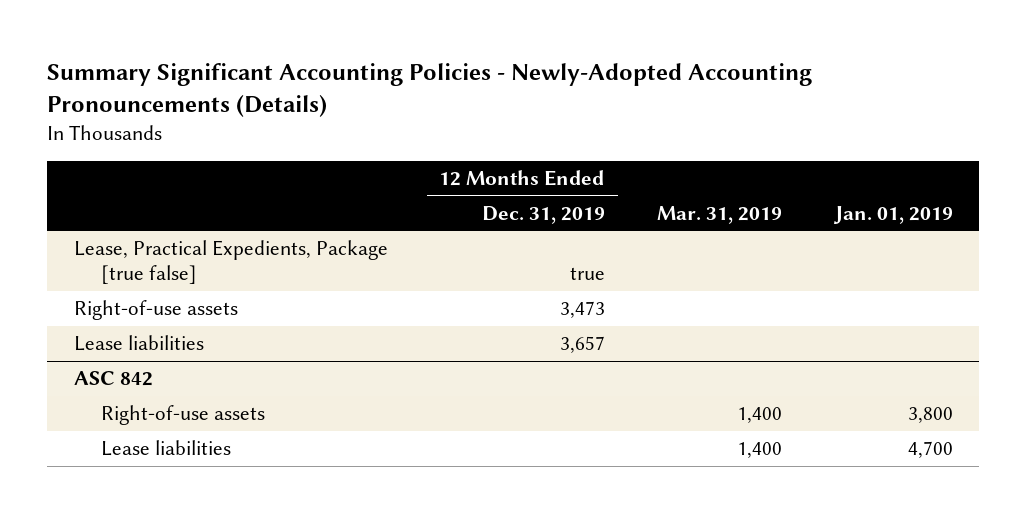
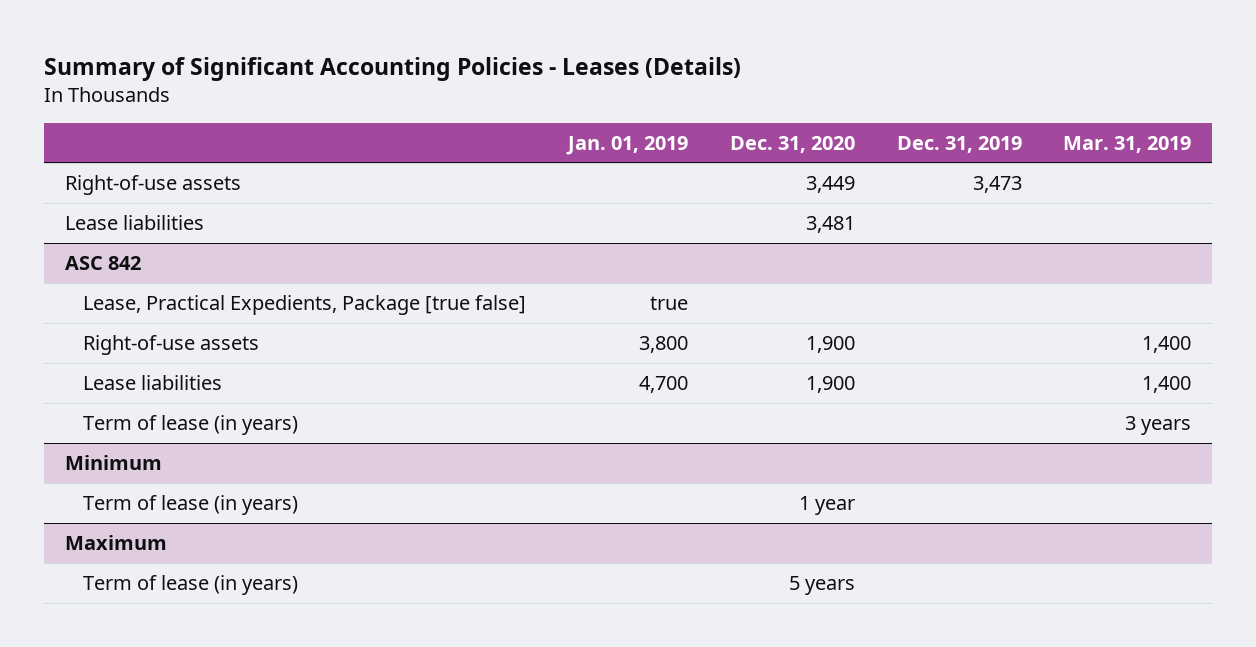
- Summary Significant Accounting Policies - Newly-Adopted Accounting Pronouncements (Details)
+ Summary of Significant Accounting Policies - Leases (Details)
- | 12 Months Ended Dec. 31, 2019 | Mar. 31, 2019 | Jan. 01, 2019
+ | Jan. 01, 2019 | Dec. 31, 2020 | Dec. 31, 2019 | Mar. 31, 2019
- Lease, Practical Expedients, Package [true false] | true | |
@ ASC 842
+ Lease, Practical Expedients, Package [true false] | true | | |
+ Term of lease (in years) | | | | 3 years
+ Minimum
+ Term of lease (in years) | | 1 year | |
+ Maximum
+ Term of lease (in years) | | 5 years | |

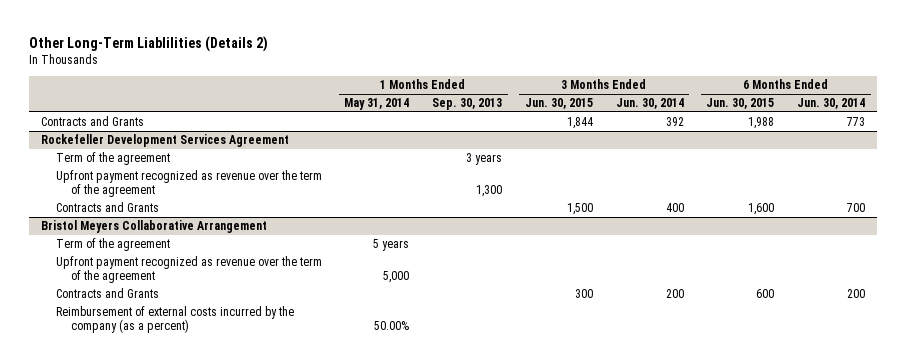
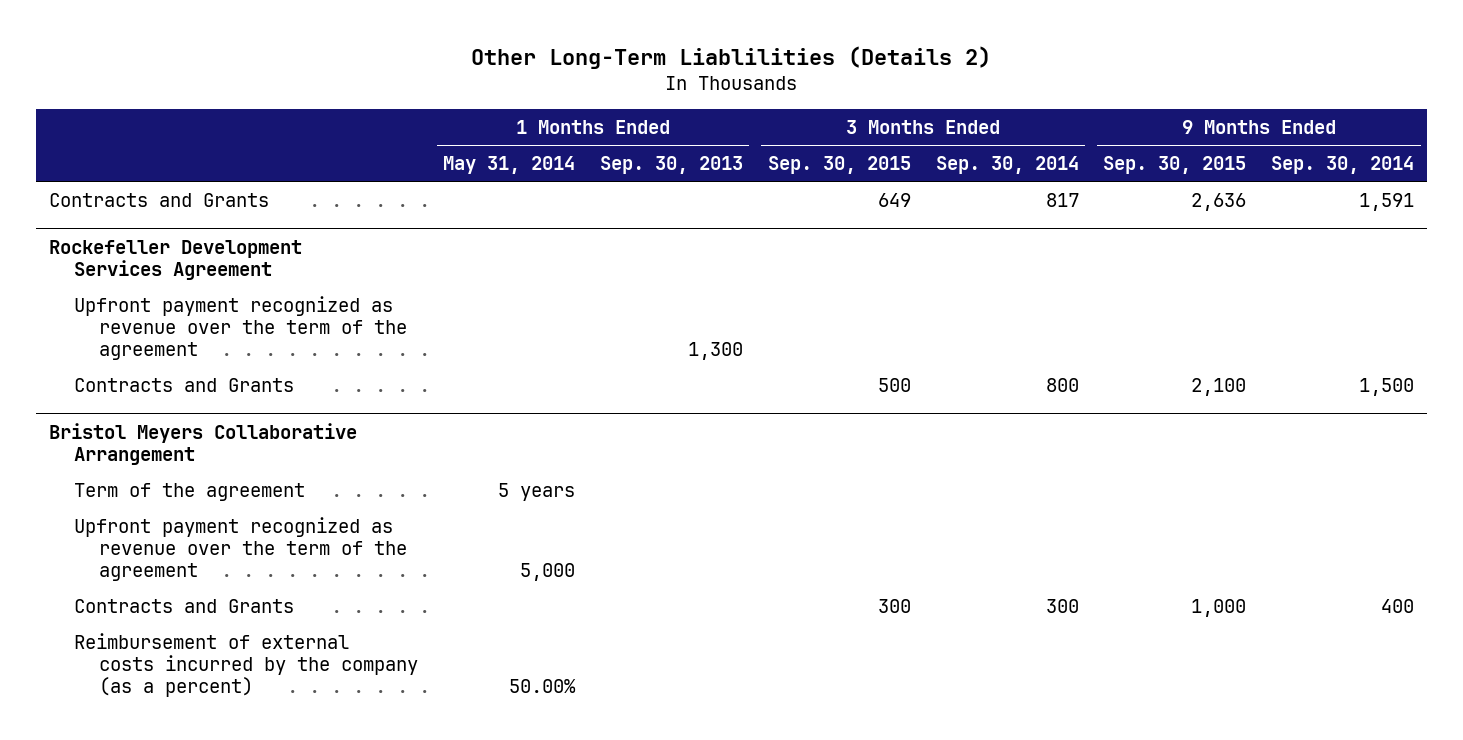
- | 1 Months Ended May 31, 2014 | 1 Months Ended Sep. 30, 2013 | 3 Months Ended Jun. 30, 2015 | 3 Months Ended Jun. 30, 2014 | 6 Months Ended Jun. 30, 2015 | 6 Months Ended Jun. 30, 2014
+ | 1 Months Ended May 31, 2014 | 1 Months Ended Sep. 30, 2013 | 3 Months Ended Sep. 30, 2015 | 3 Months Ended Sep. 30, 2014 | 9 Months Ended Sep. 30, 2015 | 9 Months Ended Sep. 30, 2014
@ Rockefeller Development Services Agreement
- Term of the agreement | | 3 years | | | |

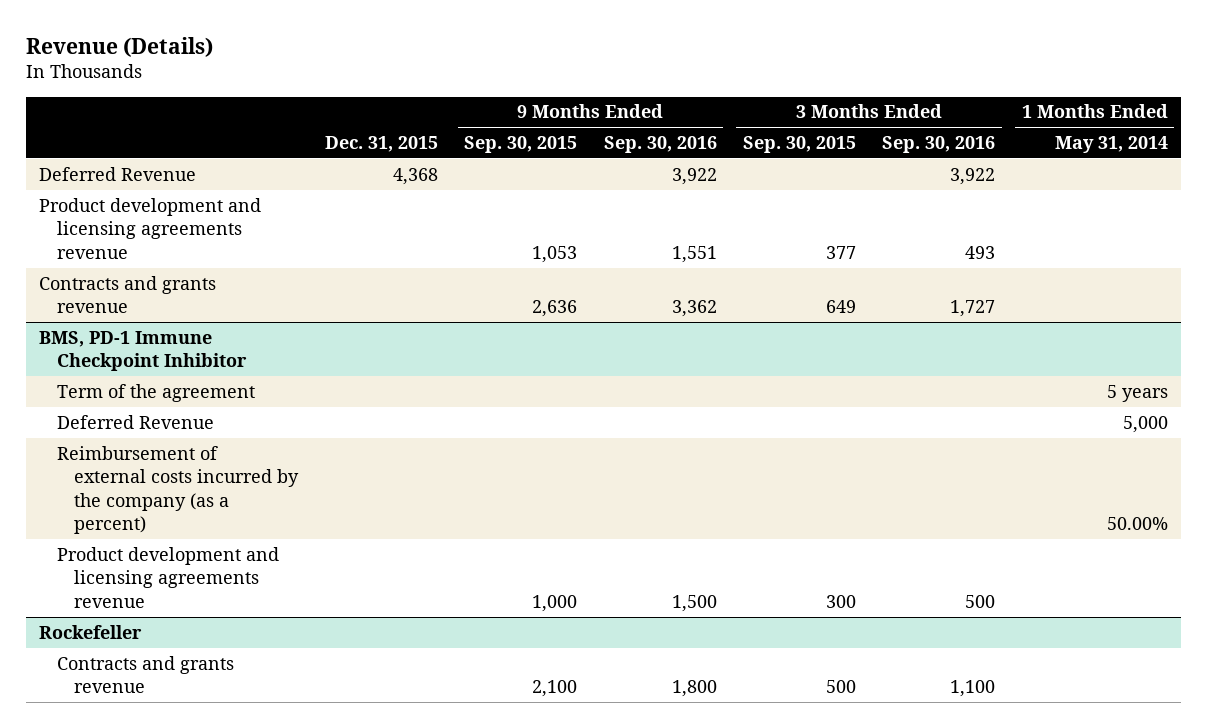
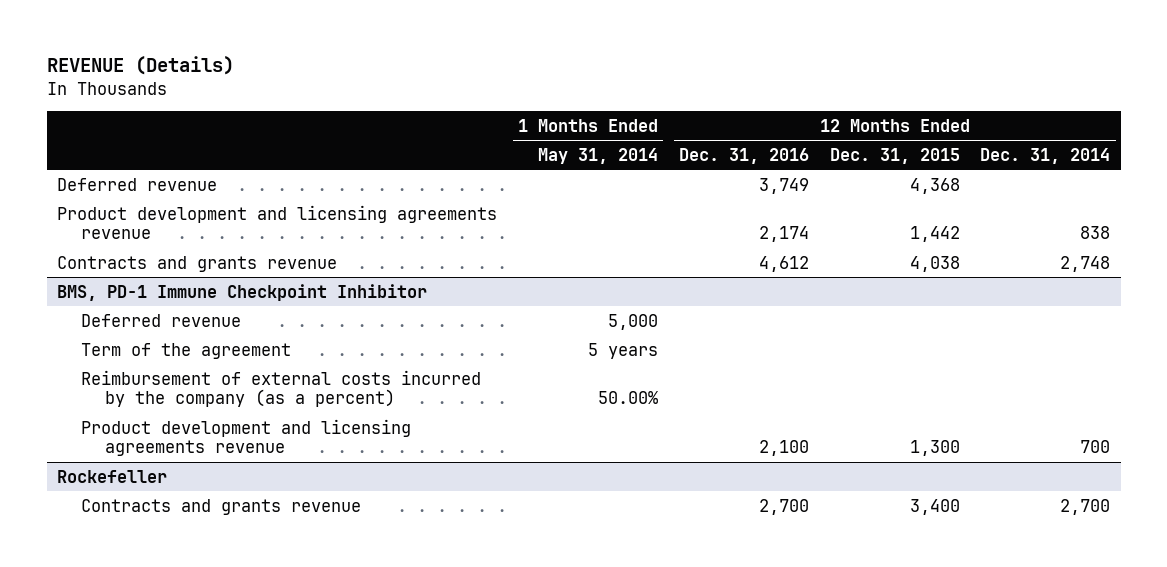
- Revenue (Details)
+ REVENUE (Details)
- | Dec. 31, 2015 | 9 Months Ended Sep. 30, 2015 | 9 Months Ended Sep. 30, 2016 | 3 Months Ended Sep. 30, 2015 | 3 Months Ended Sep. 30, 2016 | 1 Months Ended May 31, 2014
+ | 1 Months Ended May 31, 2014 | 12 Months Ended Dec. 31, 2016 | 12 Months Ended Dec. 31, 2015 | 12 Months Ended Dec. 31, 2014
- Deferred Revenue | 4,368 | | 3,922 | | 3,922 |
+ Deferred revenue | | 3,749 | 4,368 |
@ BMS, PD-1 Immune Checkpoint Inhibitor
+ Deferred revenue | 5,000 | | |
- Deferred Revenue | | | | | | 5,000

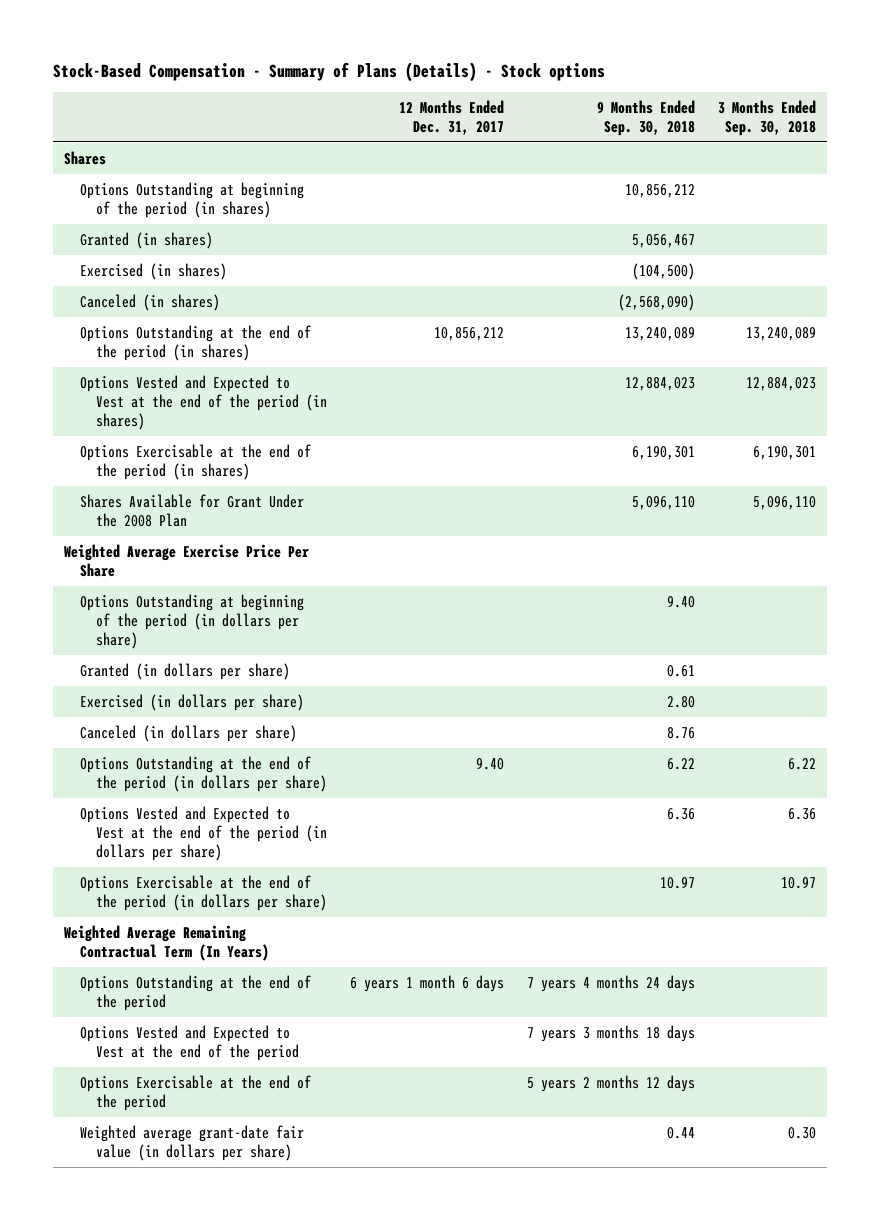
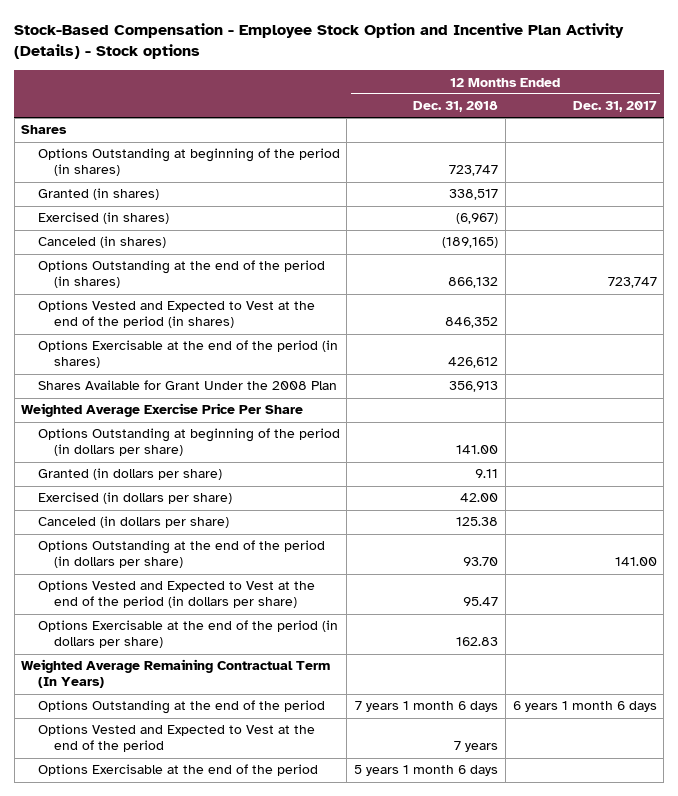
- Stock-Based Compensation - Summary of Plans (Details) - Stock options
+ Stock-Based Compensation - Employee Stock Option and Incentive Plan Activity (Details) - Stock options
- | 12 Months Ended Dec. 31, 2017 | 9 Months Ended Sep. 30, 2018 | 3 Months Ended Sep. 30, 2018
+ | 12 Months Ended Dec. 31, 2018 | 12 Months Ended Dec. 31, 2017
- Options Outstanding at the end of the period (in shares) | 10,856,212 | 13,240,089 | 13,240,089
+ Options Outstanding at the end of the period (in shares) | 866,132 | 723,747
- Options Outstanding at the end of the period (in dollars per share) | 9.40 | 6.22 | 6.22
+ Options Outstanding at the end of the period (in dollars per share) | 93.70 | 141.00
- Weighted average grant-date fair value (in dollars per share) | | 0.44 | 0.30

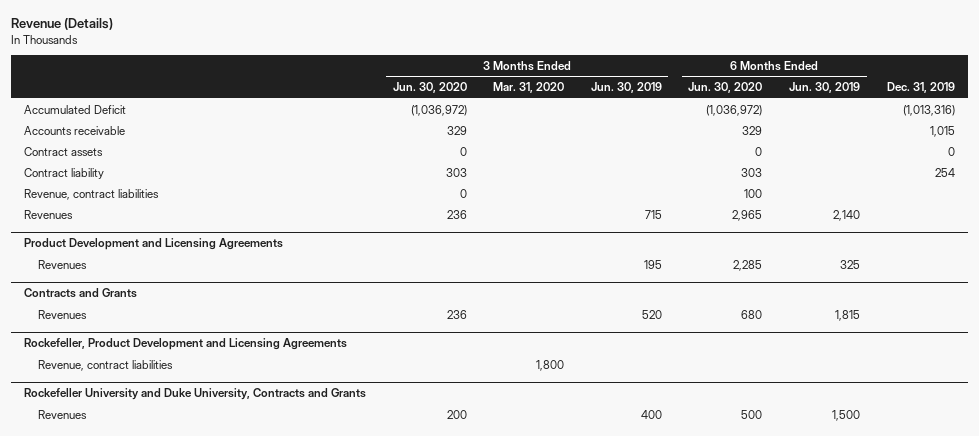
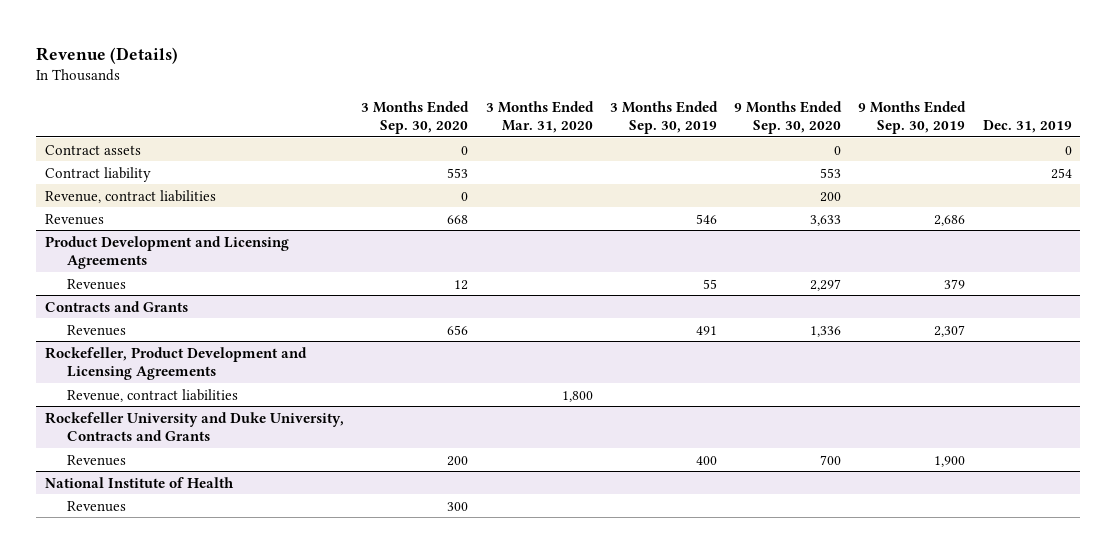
- | 3 Months Ended Jun. 30, 2020 | 3 Months Ended Mar. 31, 2020 | 3 Months Ended Jun. 30, 2019 | 6 Months Ended Jun. 30, 2020 | 6 Months Ended Jun. 30, 2019 | Dec. 31, 2019
+ | 3 Months Ended Sep. 30, 2020 | 3 Months Ended Mar. 31, 2020 | 3 Months Ended Sep. 30, 2019 | 9 Months Ended Sep. 30, 2020 | 9 Months Ended Sep. 30, 2019 | Dec. 31, 2019
- Accumulated Deficit | (1,036,972) | | | (1,036,972) | | (1,013,316)
- Accounts receivable | 329 | | | 329 | | 1,015
+ National Institute of Health
+ Revenues | 300 | | | | |

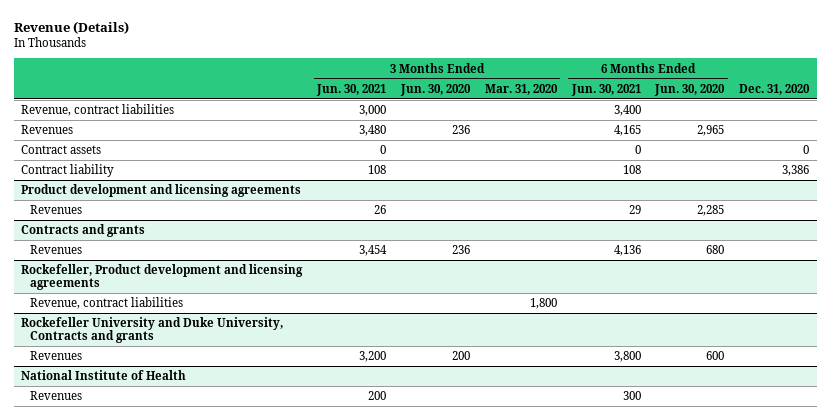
- | 3 Months Ended Sep. 30, 2020 | 3 Months Ended Mar. 31, 2020 | 3 Months Ended Sep. 30, 2019 | 9 Months Ended Sep. 30, 2020 | 9 Months Ended Sep. 30, 2019 | Dec. 31, 2019
+ | 3 Months Ended Jun. 30, 2021 | 3 Months Ended Jun. 30, 2020 | 3 Months Ended Mar. 31, 2020 | 6 Months Ended Jun. 30, 2021 | 6 Months Ended Jun. 30, 2020 | Dec. 31, 2020
- Product Development and Licensing Agreements
moved down: Contract assets | 0 | | | 0 | | 0
moved down: Contract liability | 108 | | | 108 | | 3,386
+ Product development and licensing agreements
- Contracts and Grants
+ Contracts and grants
- Rockefeller, Product Development and Licensing Agreements
+ Rockefeller, Product development and licensing agreements
- Rockefeller University and Duke University, Contracts and Grants
+ Rockefeller University and Duke University, Contracts and grants

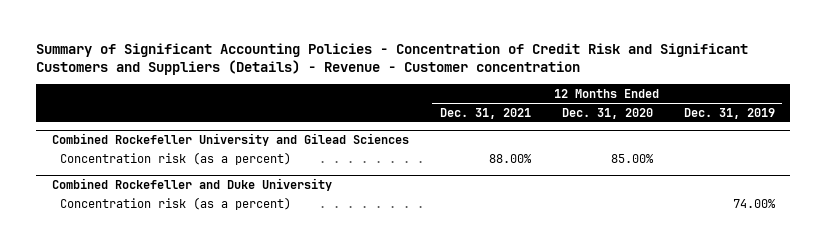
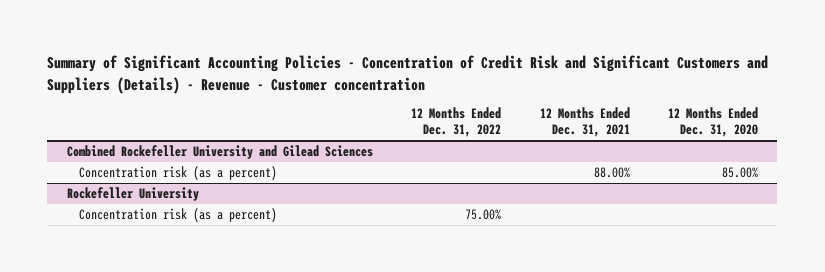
- | 12 Months Ended Dec. 31, 2021 | 12 Months Ended Dec. 31, 2020 | 12 Months Ended Dec. 31, 2019
+ | 12 Months Ended Dec. 31, 2022 | 12 Months Ended Dec. 31, 2021 | 12 Months Ended Dec. 31, 2020
- Combined Rockefeller and Duke University
+ Rockefeller University

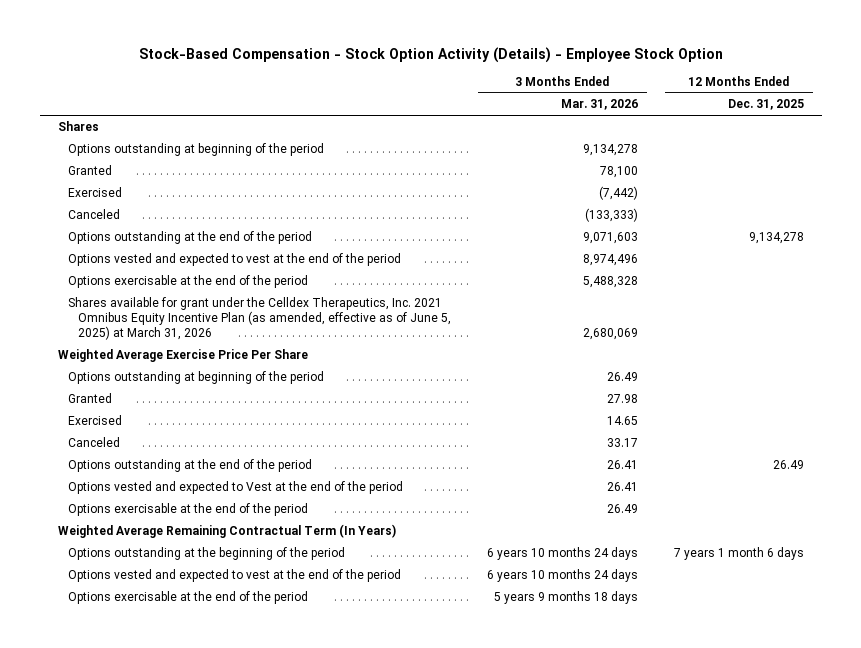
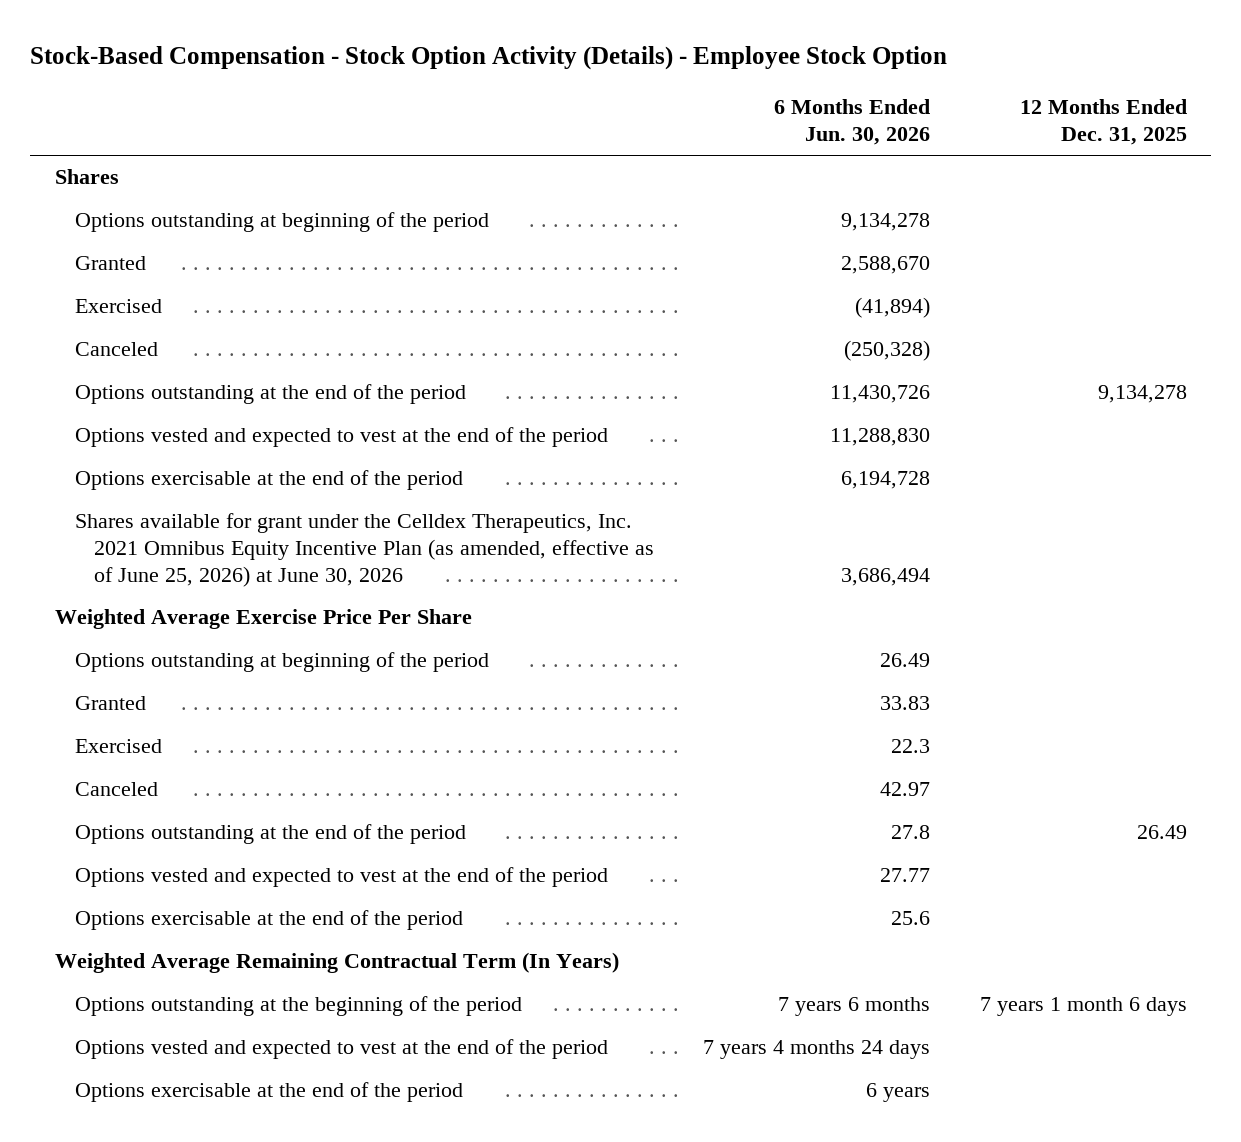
- | 3 Months Ended Mar. 31, 2026 | 12 Months Ended Dec. 31, 2025
+ | 6 Months Ended Jun. 30, 2026 | 12 Months Ended Dec. 31, 2025
- Shares available for grant under the Celldex Therapeutics, Inc. 2021 Omnibus Equity Incentive Plan (as amended, effective as of June 5, 2025) at March 31, 2026 | 2,680,069 |
+ Shares available for grant under the Celldex Therapeutics, Inc. 2021 Omnibus Equity Incentive Plan (as amended, effective as of June 25, 2026) at June 30, 2026 | 3,686,494 |
- Options vested and expected to Vest at the end of the period | 26.41 |
+ Options vested and expected to vest at the end of the period | 27.77 |

